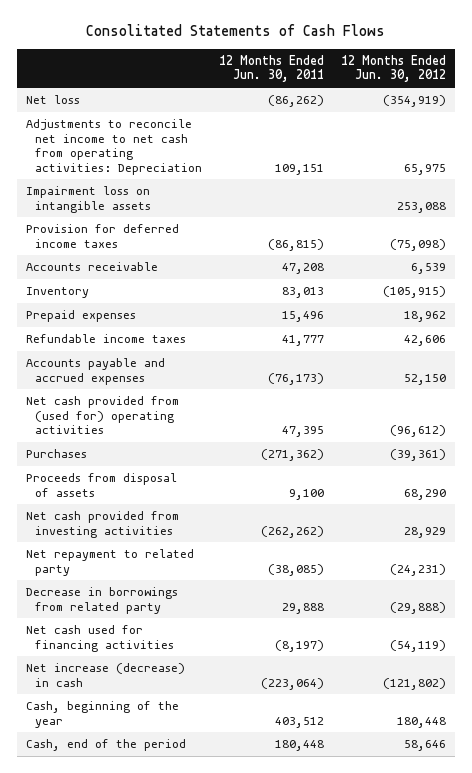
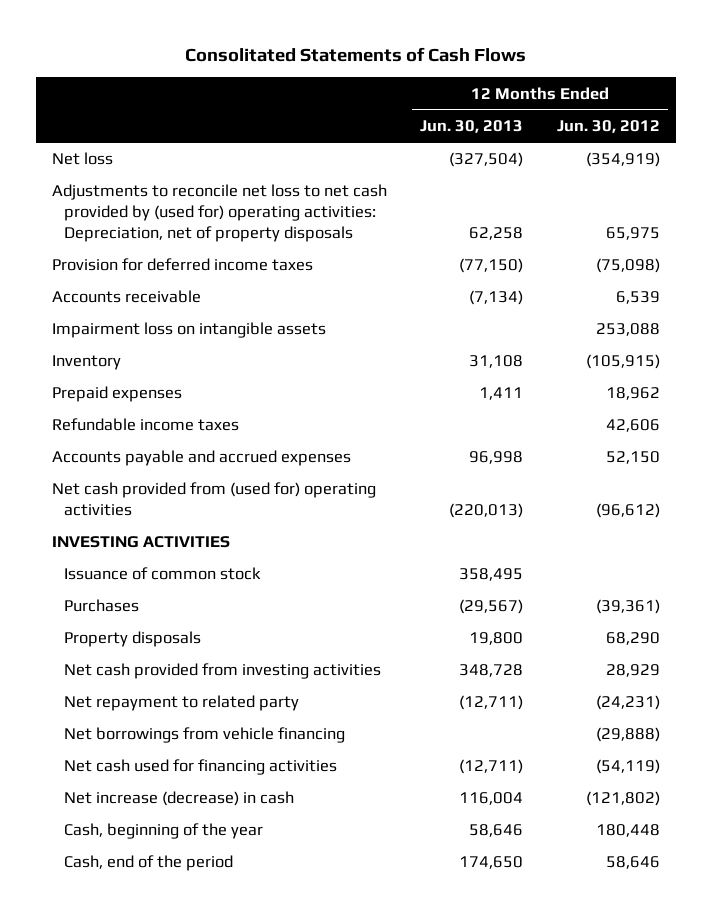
- | 12 Months Ended Jun. 30, 2011 | 12 Months Ended Jun. 30, 2012
+ | 12 Months Ended Jun. 30, 2013 | 12 Months Ended Jun. 30, 2012
- Adjustments to reconcile net income to net cash from operating activities: Depreciation | 109,151 | 65,975
+ Adjustments to reconcile net loss to net cash provided by (used for) operating activities: Depreciation, net of property disposals | 62,258 | 65,975
moved down: Impairment loss on intangible assets | | 253,088
+ INVESTING ACTIVITIES
+ Issuance of common stock | 358,495 |
- Proceeds from disposal of assets | 9,100 | 68,290
+ Property disposals | 19,800 | 68,290
- Decrease in borrowings from related party | 29,888 | (29,888)
+ Net borrowings from vehicle financing | | (29,888)

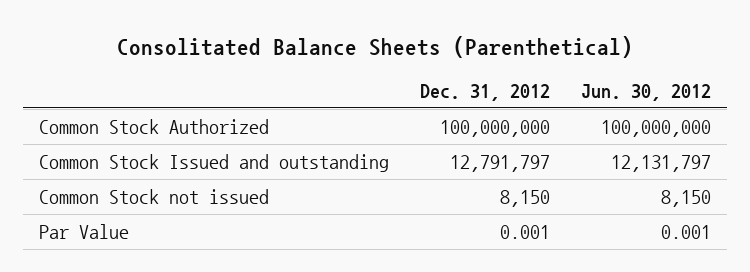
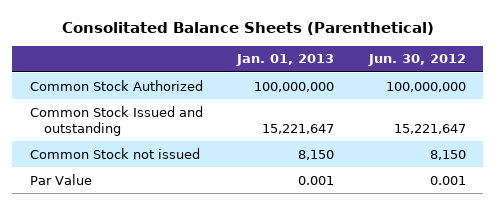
- | Dec. 31, 2012 | Jun. 30, 2012
+ | Jan. 01, 2013 | Jun. 30, 2012
- Common Stock Issued and outstanding | 12,791,797 | 12,131,797
+ Common Stock Issued and outstanding | 15,221,647 | 15,221,647

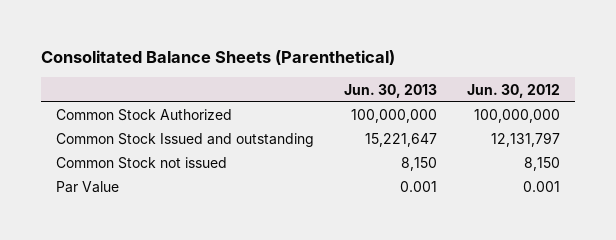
- | Jan. 01, 2013 | Jun. 30, 2012
+ | Jun. 30, 2013 | Jun. 30, 2012
- Common Stock Issued and outstanding | 15,221,647 | 15,221,647
+ Common Stock Issued and outstanding | 15,221,647 | 12,131,797

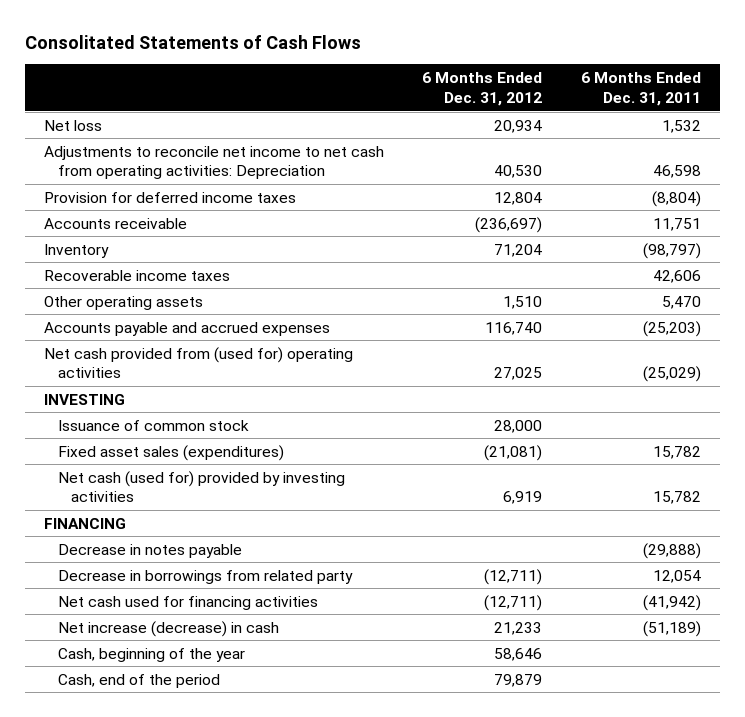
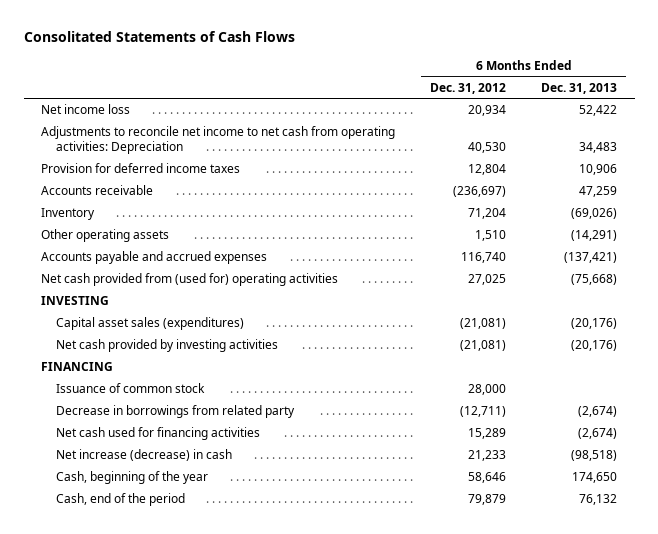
- | 6 Months Ended Dec. 31, 2012 | 6 Months Ended Dec. 31, 2011
+ | 6 Months Ended Dec. 31, 2012 | 6 Months Ended Dec. 31, 2013
- Net loss | 20,934 | 1,532
+ Net income loss | 20,934 | 52,422
- Recoverable income taxes | | 42,606
- Fixed asset sales (expenditures) | (21,081) | 15,782
- Net cash (used for) provided by investing activities | 6,919 | 15,782
+ Capital asset sales (expenditures) | (21,081) | (20,176)
+ Net cash provided by investing activities | (21,081) | (20,176)
- Decrease in notes payable | | (29,888)
moved down: Issuance of common stock | 28,000 |
- Net cash used for financing activities | (12,711) | (41,942)
+ Net cash used for financing activities | 15,289 | (2,674)

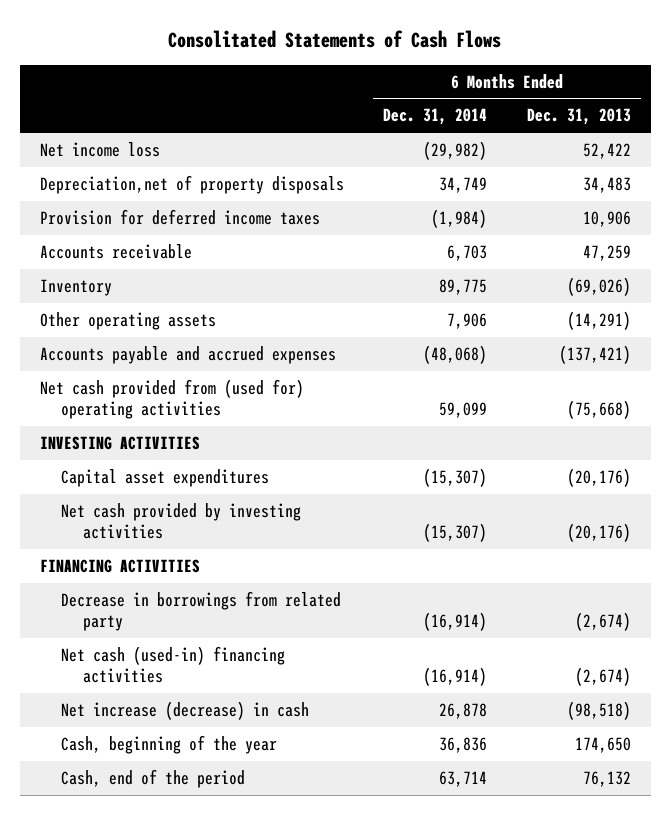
- | 6 Months Ended Dec. 31, 2012 | 6 Months Ended Dec. 31, 2013
+ | 6 Months Ended Dec. 31, 2014 | 6 Months Ended Dec. 31, 2013
- Adjustments to reconcile net income to net cash from operating activities: Depreciation | 40,530 | 34,483
+ Depreciation,net of property disposals | 34,749 | 34,483
- INVESTING
- Capital asset sales (expenditures) | (21,081) | (20,176)
+ INVESTING ACTIVITIES
+ Capital asset expenditures | (15,307) | (20,176)
- FINANCING
- Issuance of common stock | 28,000 |
+ FINANCING ACTIVITIES
- Net cash used for financing activities | 15,289 | (2,674)
+ Net cash (used-in) financing activities | (16,914) | (2,674)

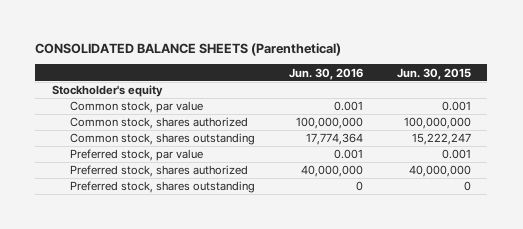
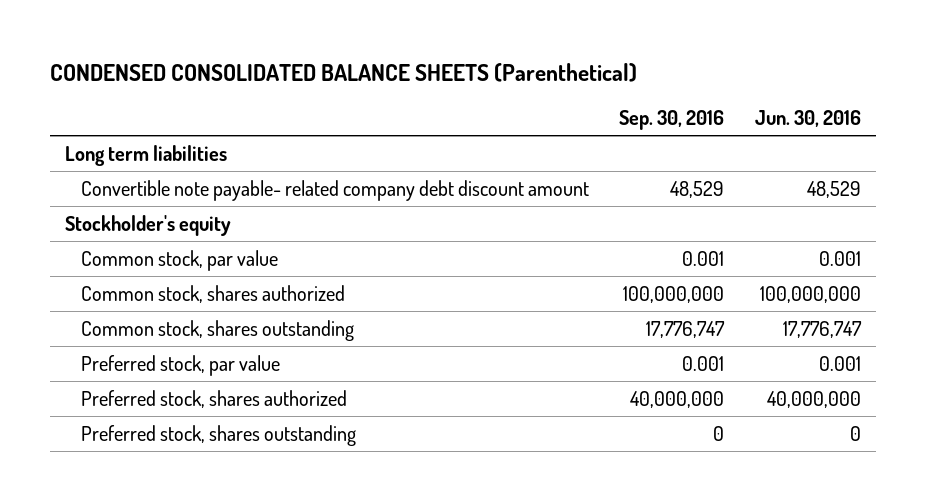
- CONSOLIDATED BALANCE SHEETS (Parenthetical)
+ CONDENSED CONSOLIDATED BALANCE SHEETS (Parenthetical)
- | Jun. 30, 2016 | Jun. 30, 2015
+ | Sep. 30, 2016 | Jun. 30, 2016
+ Long term liabilities
+ Convertible note payable- related company debt discount amount | 48,529 | 48,529
- Common stock, shares outstanding | 17,774,364 | 15,222,247
+ Common stock, shares outstanding | 17,776,747 | 17,776,747

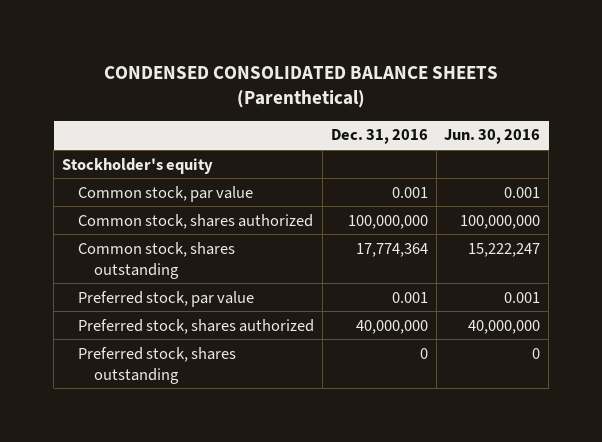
- | Sep. 30, 2016 | Jun. 30, 2016
+ | Dec. 31, 2016 | Jun. 30, 2016
- Long term liabilities
- Convertible note payable- related company debt discount amount | 48,529 | 48,529
- Common stock, shares outstanding | 17,776,747 | 17,776,747
+ Common stock, shares outstanding | 17,774,364 | 15,222,247

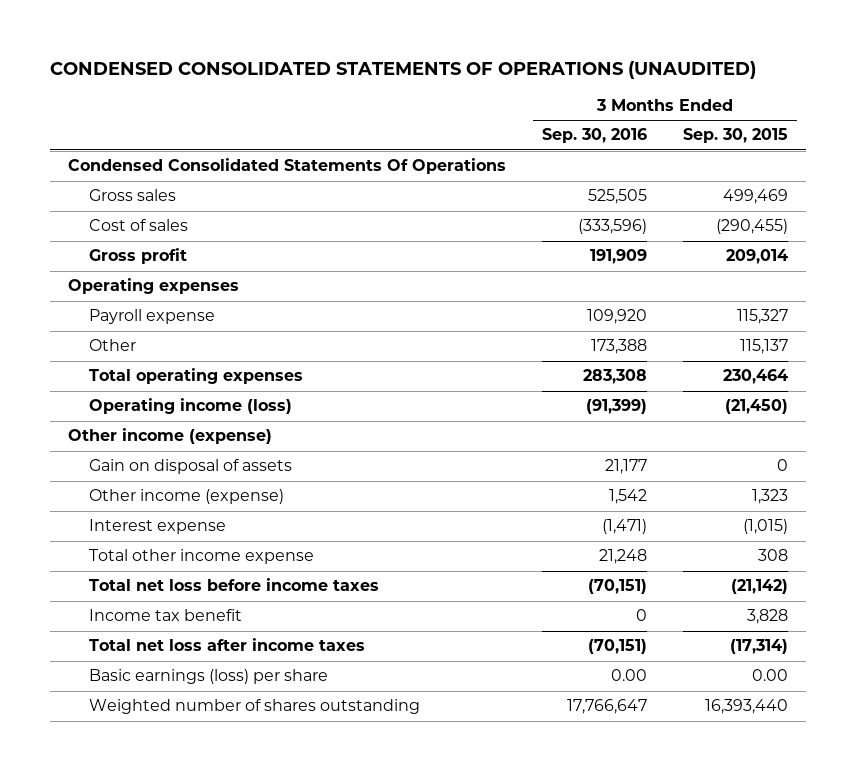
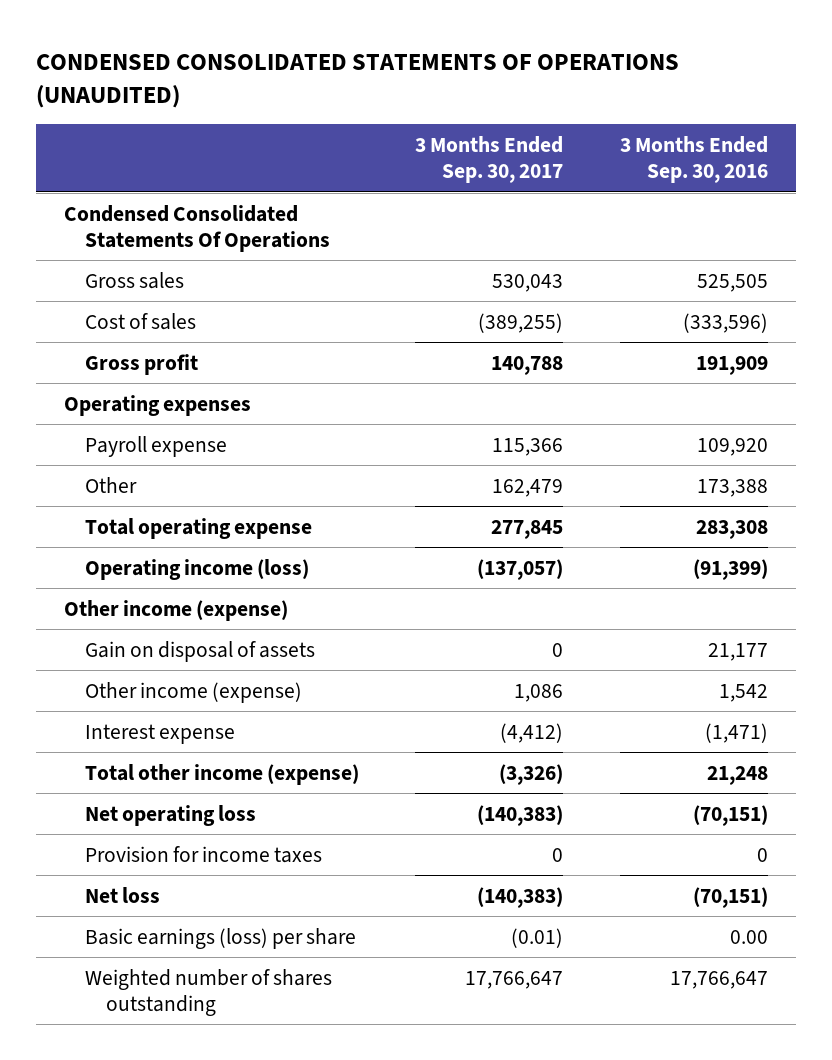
- | 3 Months Ended Sep. 30, 2016 | 3 Months Ended Sep. 30, 2015
+ | 3 Months Ended Sep. 30, 2017 | 3 Months Ended Sep. 30, 2016
- Total operating expenses | 283,308 | 230,464
+ Total operating expense | 277,845 | 283,308
- Total other income expense | 21,248 | 308
- Total net loss before income taxes | (70,151) | (21,142)
- Income tax benefit | 0 | 3,828
- Total net loss after income taxes | (70,151) | (17,314)
+ Total other income (expense) | (3,326) | 21,248
+ Net operating loss | (140,383) | (70,151)
+ Provision for income taxes | 0 | 0
+ Net loss | (140,383) | (70,151)

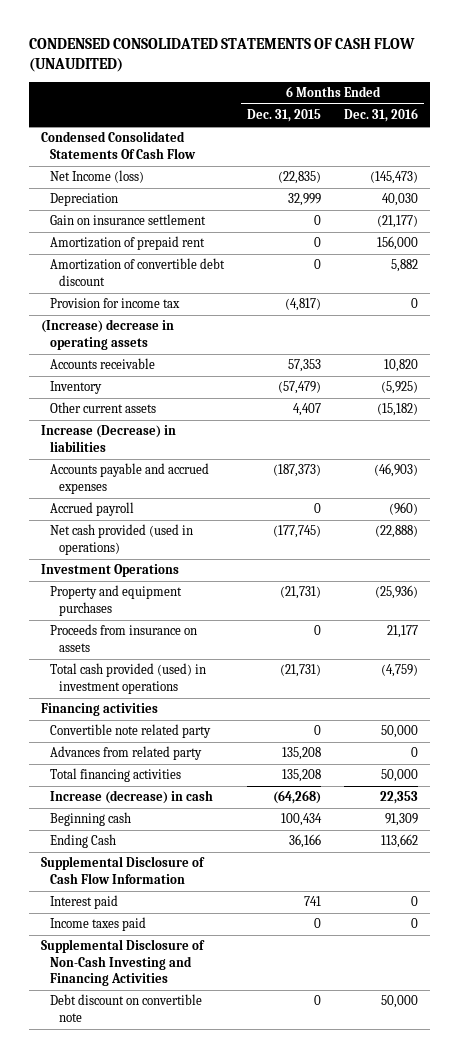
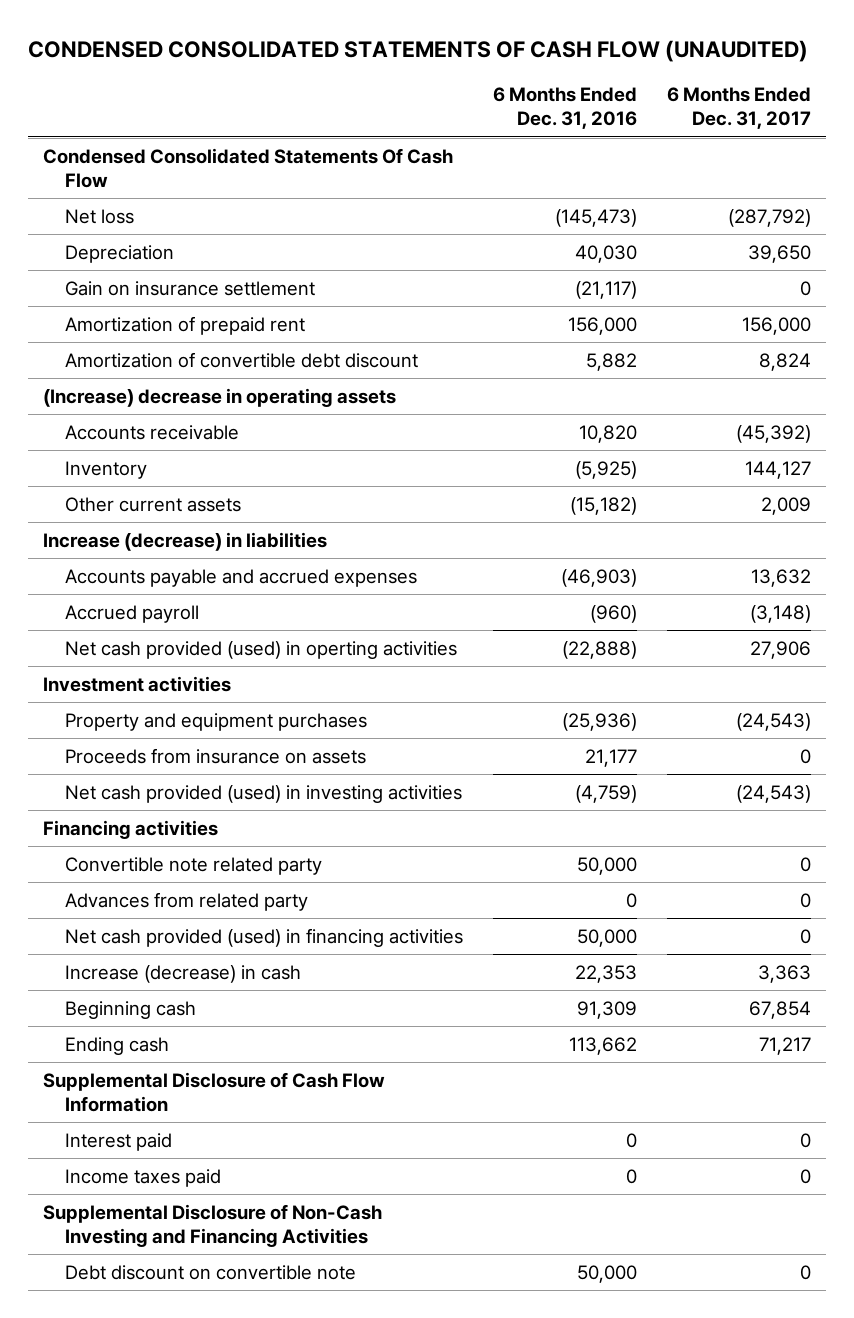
- | 6 Months Ended Dec. 31, 2015 | 6 Months Ended Dec. 31, 2016
+ | 6 Months Ended Dec. 31, 2016 | 6 Months Ended Dec. 31, 2017
- Net Income (loss) | (22,835) | (145,473)
+ Net loss | (145,473) | (287,792)
- Gain on insurance settlement | 0 | (21,177)
+ Gain on insurance settlement | (21,117) | 0
- Provision for income tax | (4,817) | 0
- Increase (Decrease) in liabilities
+ Increase (decrease) in liabilities
- Net cash provided (used in operations) | (177,745) | (22,888)
- Investment Operations
+ Net cash provided (used) in operting activities | (22,888) | 27,906
+ Investment activities
- Total cash provided (used) in investment operations | (21,731) | (4,759)
+ Net cash provided (used) in investing activities | (4,759) | (24,543)
- Total financing activities | 135,208 | 50,000
+ Net cash provided (used) in financing activities | 50,000 | 0
- Ending Cash | 36,166 | 113,662
+ Ending cash | 113,662 | 71,217

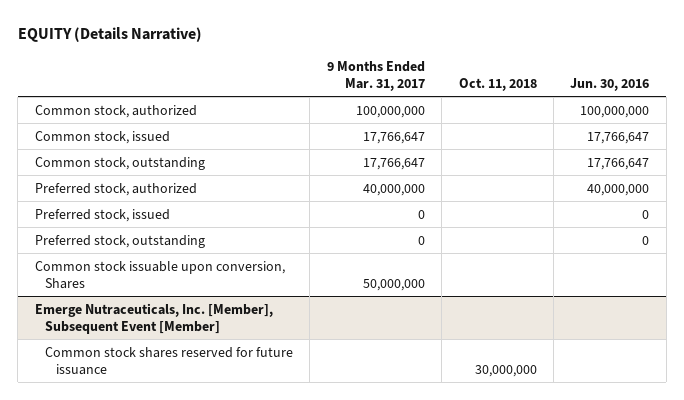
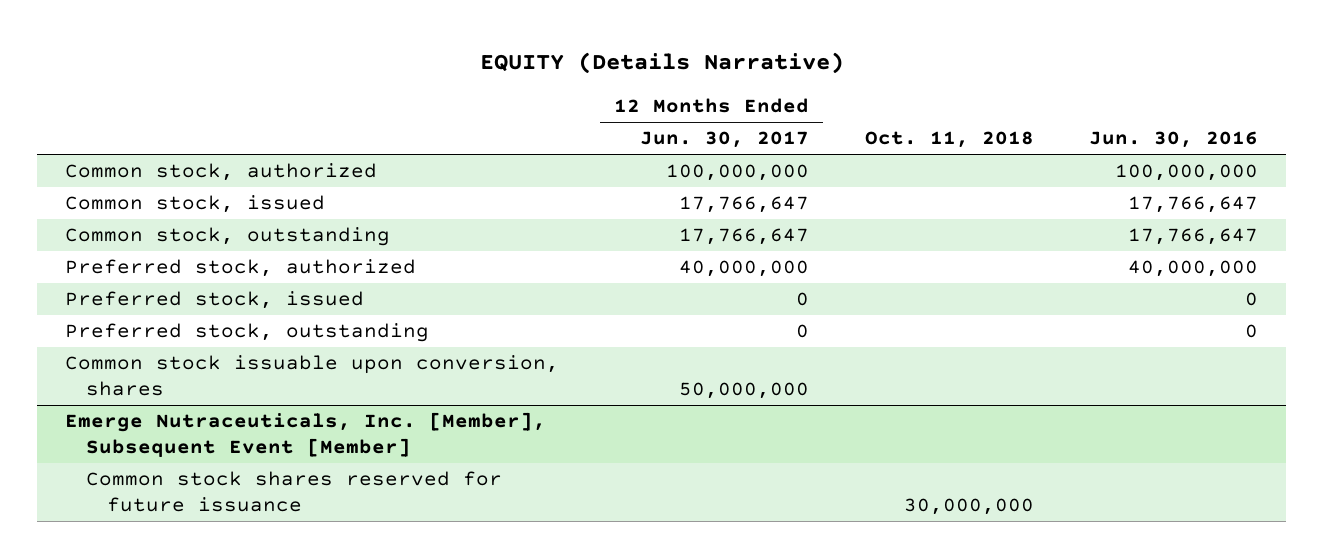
- | 9 Months Ended Mar. 31, 2017 | Oct. 11, 2018 | Jun. 30, 2016
+ | 12 Months Ended Jun. 30, 2017 | Oct. 11, 2018 | Jun. 30, 2016
- Common stock issuable upon conversion, Shares | 50,000,000 | |
+ Common stock issuable upon conversion, shares | 50,000,000 | |

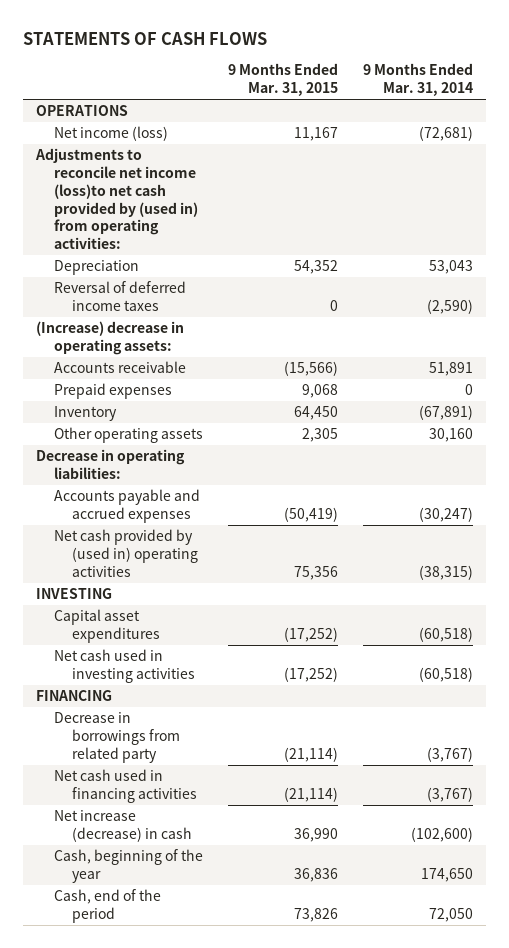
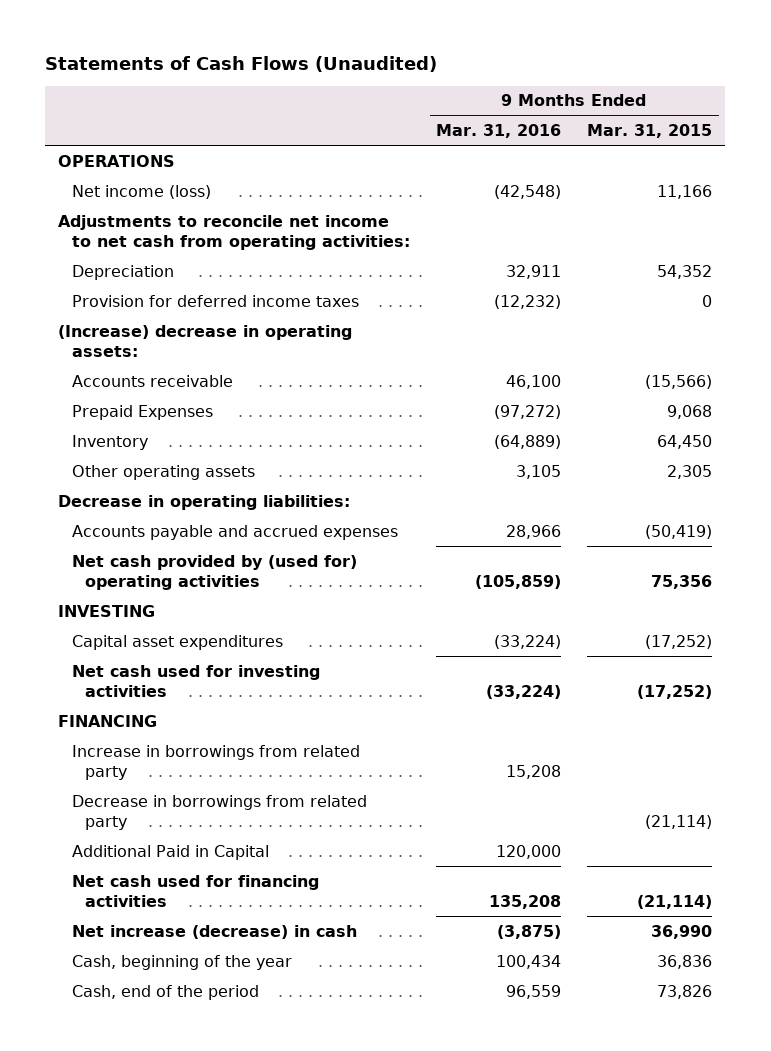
- STATEMENTS OF CASH FLOWS
+ Statements of Cash Flows (Unaudited)
- | 9 Months Ended Mar. 31, 2015 | 9 Months Ended Mar. 31, 2014
+ | 9 Months Ended Mar. 31, 2016 | 9 Months Ended Mar. 31, 2015
- Net income (loss) | 11,167 | (72,681)
- Adjustments to reconcile net income (loss)to net cash provided by (used in) from operating activities:
+ Net income (loss) | (42,548) | 11,166
+ Adjustments to reconcile net income to net cash from operating activities:
- Reversal of deferred income taxes | 0 | (2,590)
+ Provision for deferred income taxes | (12,232) | 0
- Prepaid expenses | 9,068 | 0
+ Prepaid Expenses | (97,272) | 9,068
- Net cash provided by (used in) operating activities | 75,356 | (38,315)
+ Net cash provided by (used for) operating activities | (105,859) | 75,356
- Net cash used in investing activities | (17,252) | (60,518)
+ Net cash used for investing activities | (33,224) | (17,252)
+ Increase in borrowings from related party | 15,208 |
- Net cash used in financing activities | (21,114) | (3,767)
+ Additional Paid in Capital | 120,000 |
+ Net cash used for financing activities | 135,208 | (21,114)

